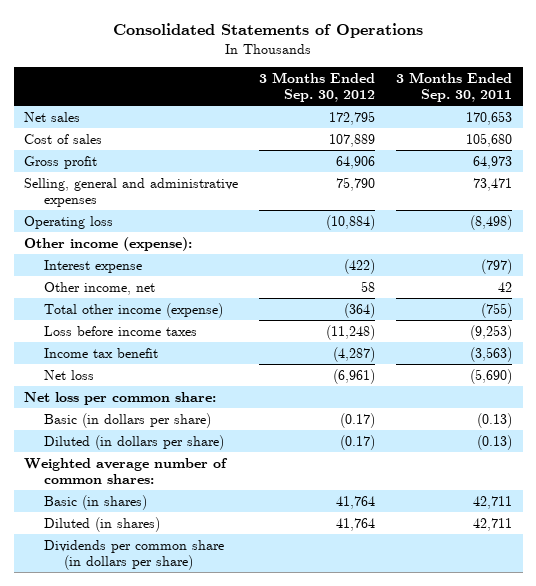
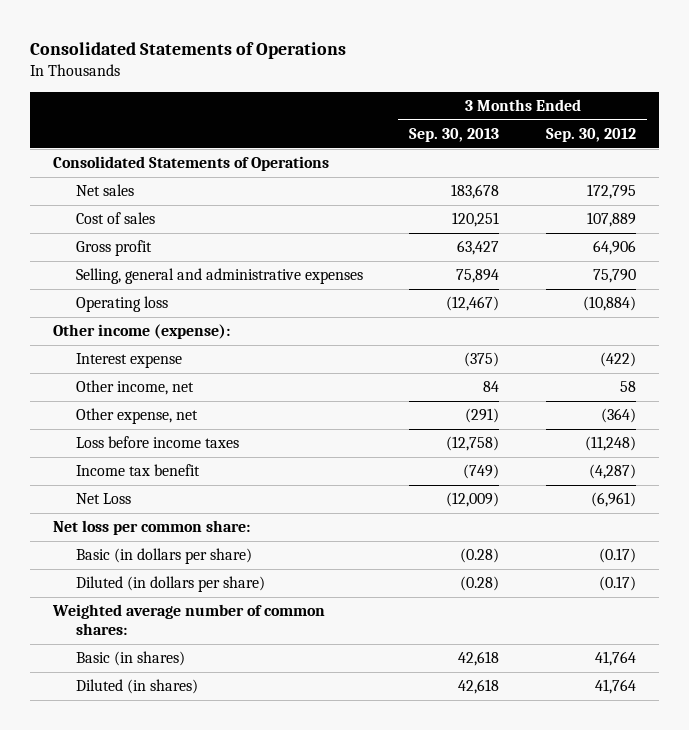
- | 3 Months Ended Sep. 30, 2012 | 3 Months Ended Sep. 30, 2011
+ | 3 Months Ended Sep. 30, 2013 | 3 Months Ended Sep. 30, 2012
+ Consolidated Statements of Operations
- Total other income (expense) | (364) | (755)
+ Other expense, net | (291) | (364)
- Net loss | (6,961) | (5,690)
+ Net Loss | (12,009) | (6,961)
- Dividends per common share (in dollars per share)

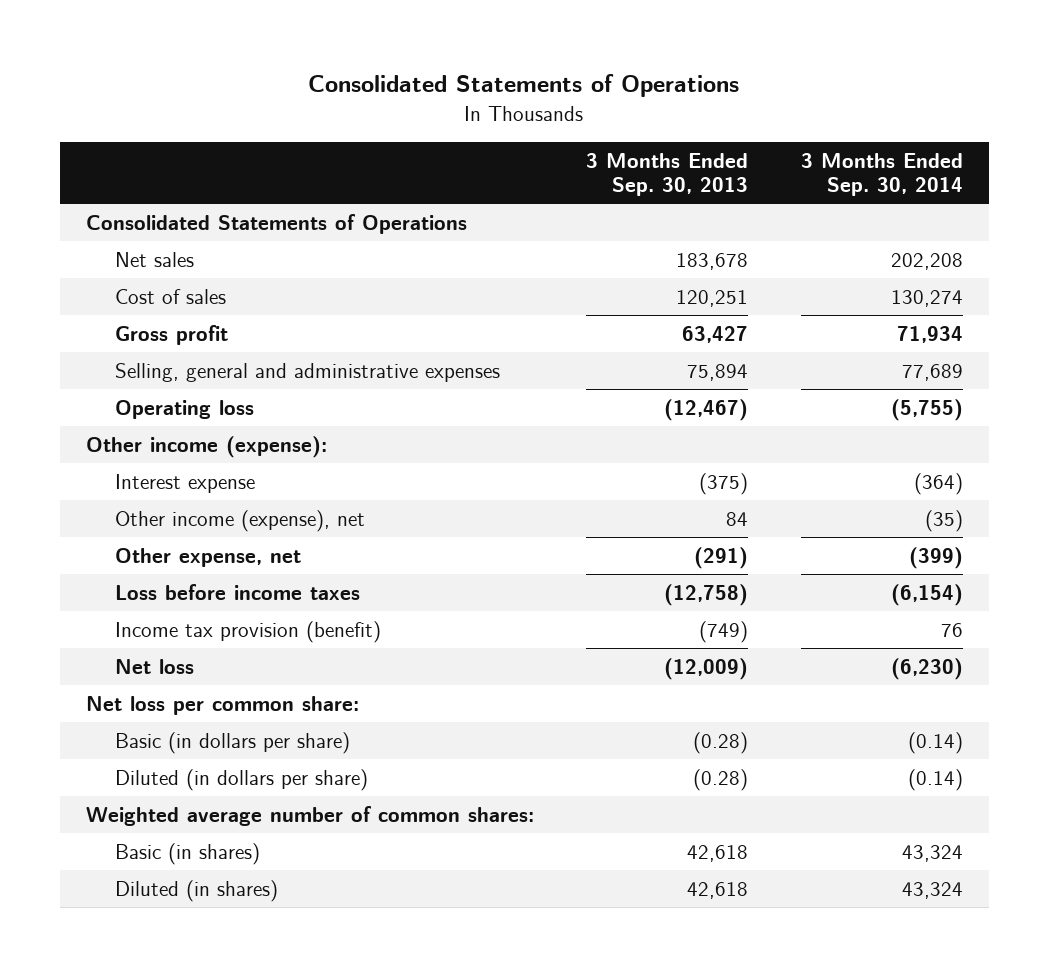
- | 3 Months Ended Sep. 30, 2013 | 3 Months Ended Sep. 30, 2012
+ | 3 Months Ended Sep. 30, 2013 | 3 Months Ended Sep. 30, 2014
- Other income, net | 84 | 58
+ Other income (expense), net | 84 | (35)
- Income tax benefit | (749) | (4,287)
- Net Loss | (12,009) | (6,961)
+ Income tax provision (benefit) | (749) | 76
+ Net loss | (12,009) | (6,230)

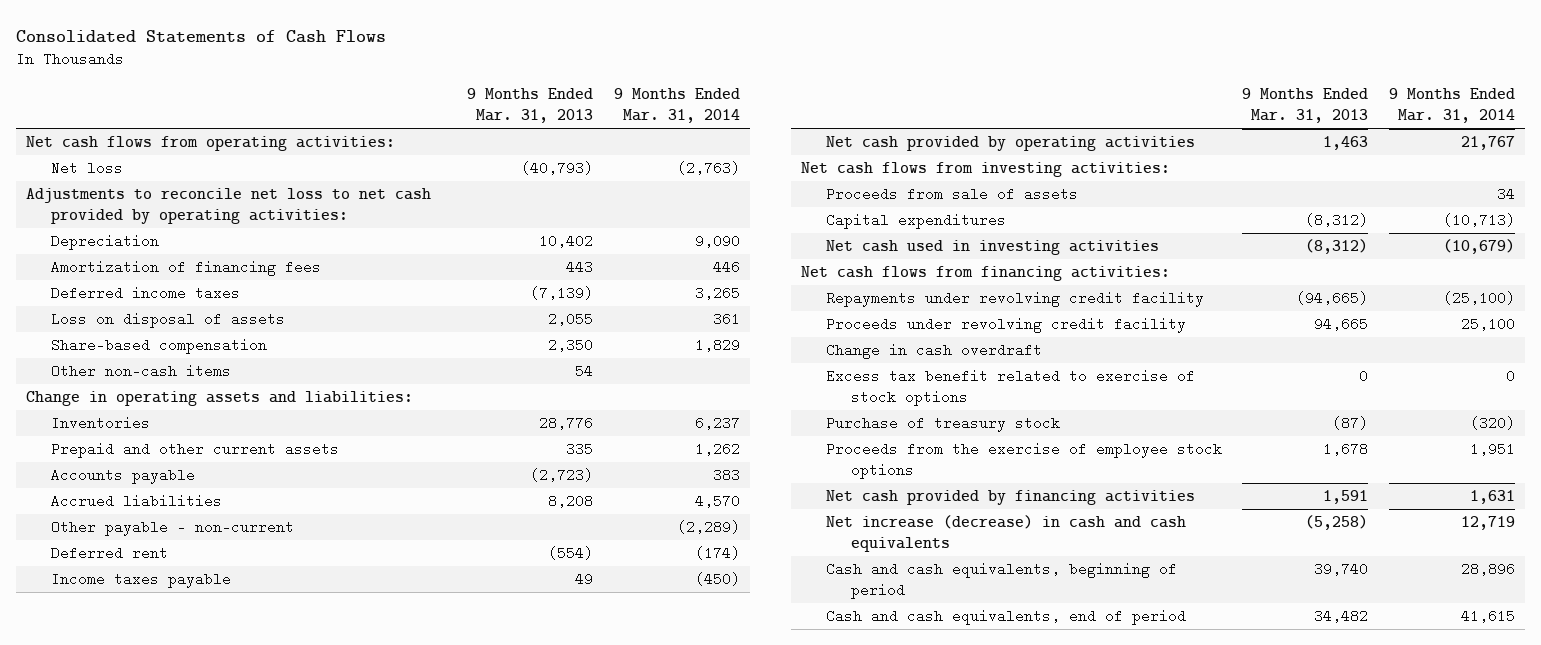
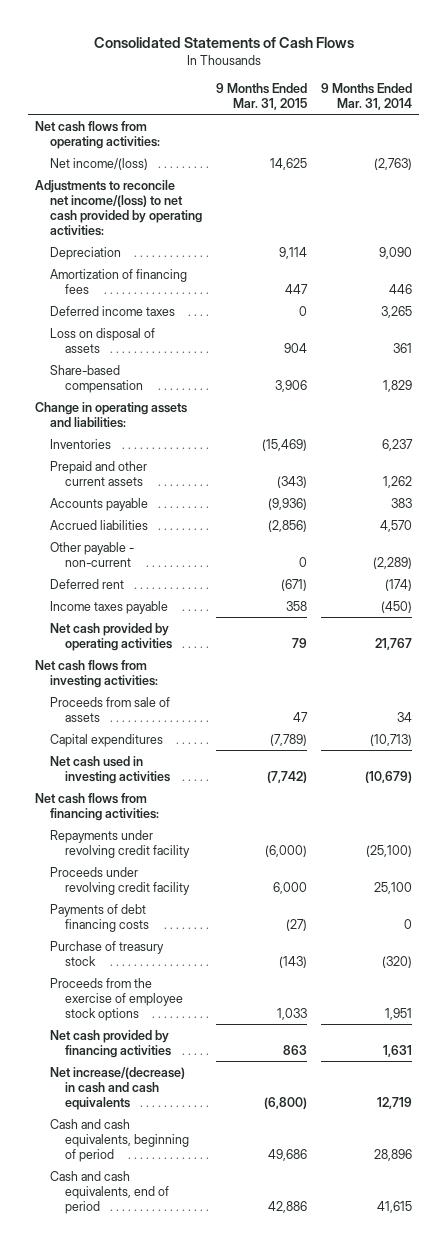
- | 9 Months Ended Mar. 31, 2013 | 9 Months Ended Mar. 31, 2014
+ | 9 Months Ended Mar. 31, 2015 | 9 Months Ended Mar. 31, 2014
- Net loss | (40,793) | (2,763)
- Adjustments to reconcile net loss to net cash provided by operating activities:
+ Net income/(loss) | 14,625 | (2,763)
+ Adjustments to reconcile net income/(loss) to net cash provided by operating activities:
- Other non-cash items | 54 |
- Change in cash overdraft
- Excess tax benefit related to exercise of stock options | 0 | 0
+ Payments of debt financing costs | (27) | 0
- Net increase (decrease) in cash and cash equivalents | (5,258) | 12,719
+ Net increase/(decrease) in cash and cash equivalents | (6,800) | 12,719

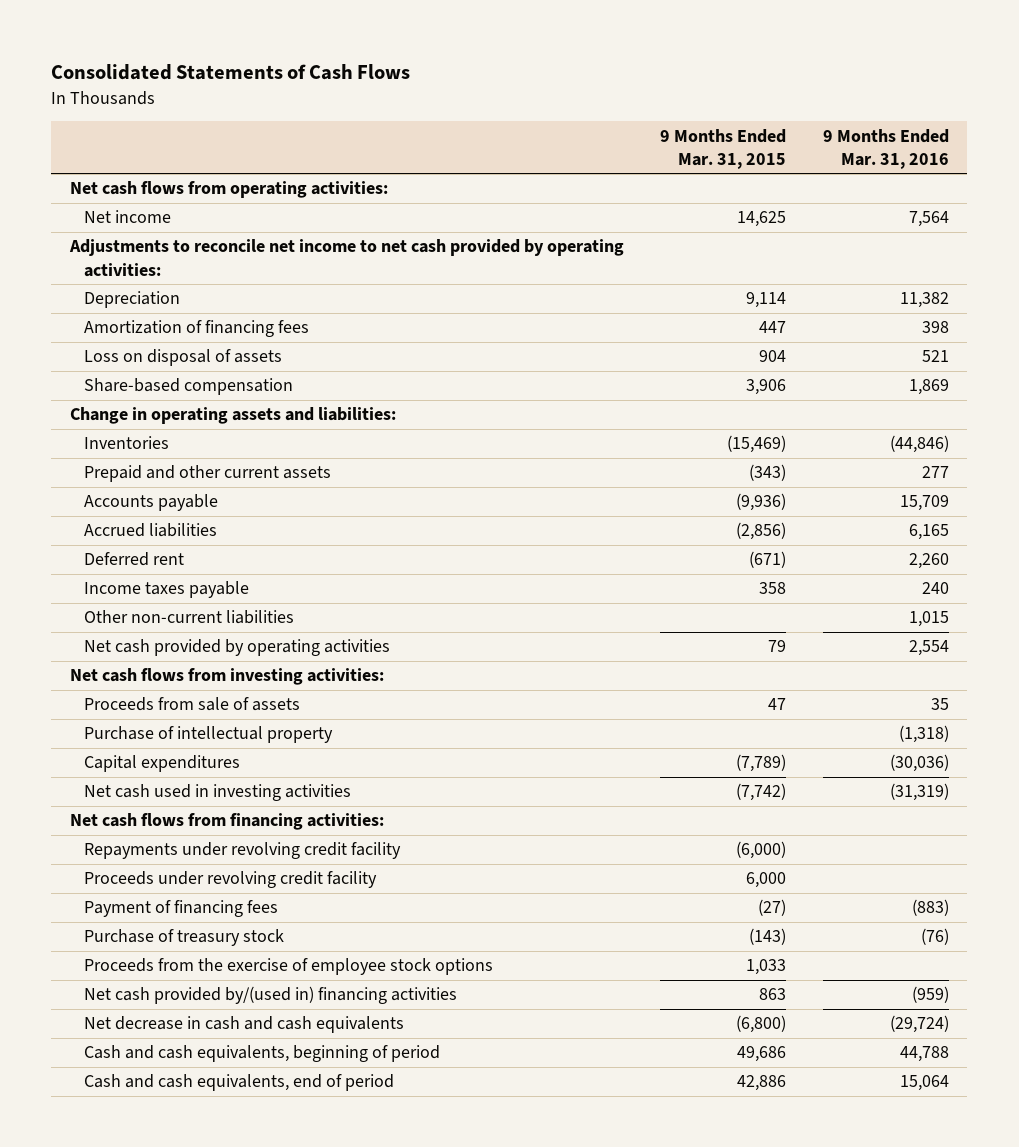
- | 9 Months Ended Mar. 31, 2015 | 9 Months Ended Mar. 31, 2014
+ | 9 Months Ended Mar. 31, 2015 | 9 Months Ended Mar. 31, 2016
- Net income/(loss) | 14,625 | (2,763)
- Adjustments to reconcile net income/(loss) to net cash provided by operating activities:
+ Net income | 14,625 | 7,564
+ Adjustments to reconcile net income to net cash provided by operating activities:
- Deferred income taxes | 0 | 3,265
- Other payable - non-current | 0 | (2,289)
+ Other non-current liabilities | | 1,015
+ Purchase of intellectual property | | (1,318)
- Payments of debt financing costs | (27) | 0
+ Payment of financing fees | (27) | (883)
- Net cash provided by financing activities | 863 | 1,631
- Net increase/(decrease) in cash and cash equivalents | (6,800) | 12,719
+ Net cash provided by/(used in) financing activities | 863 | (959)
+ Net decrease in cash and cash equivalents | (6,800) | (29,724)

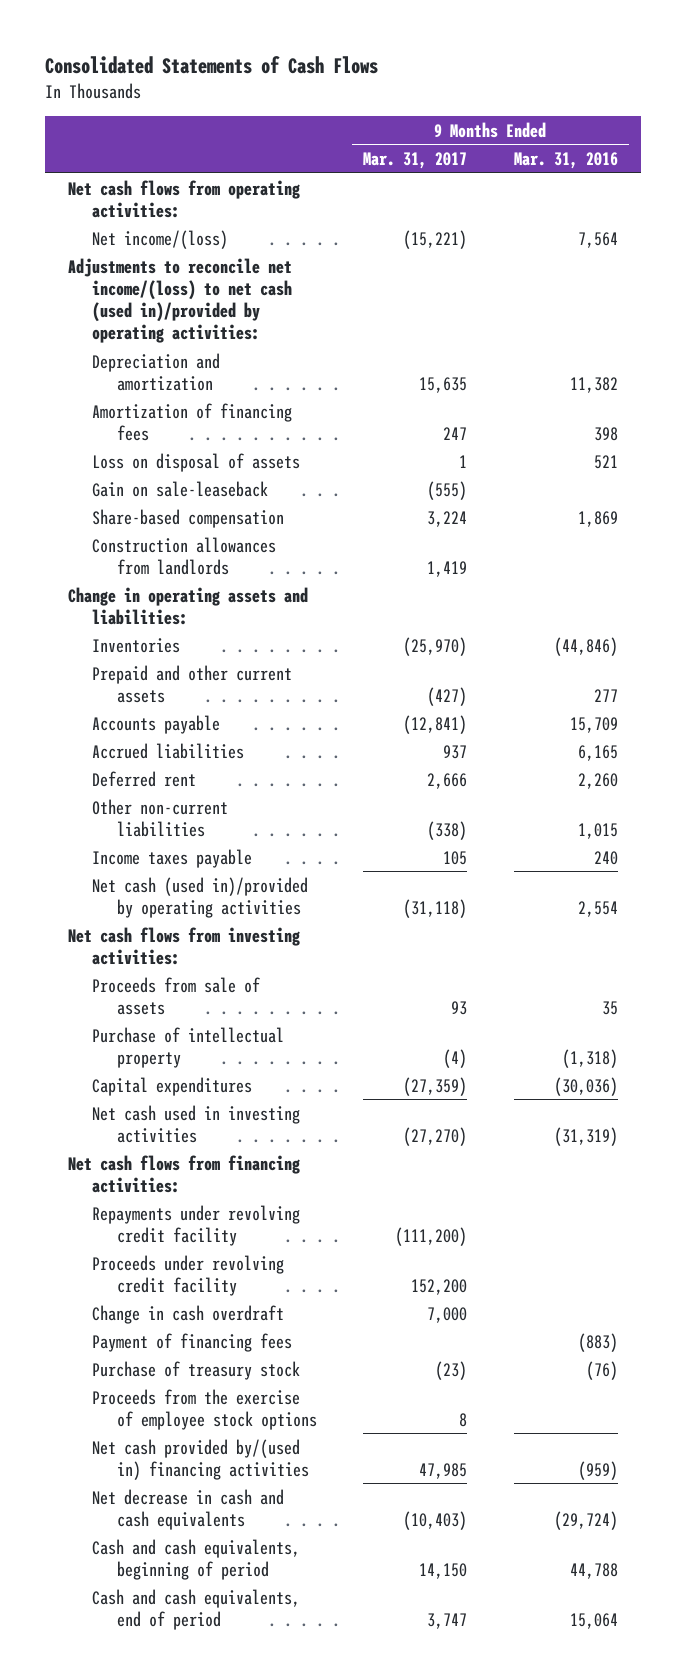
- | 9 Months Ended Mar. 31, 2015 | 9 Months Ended Mar. 31, 2016
+ | 9 Months Ended Mar. 31, 2017 | 9 Months Ended Mar. 31, 2016
- Net income | 14,625 | 7,564
- Adjustments to reconcile net income to net cash provided by operating activities:
- Depreciation | 9,114 | 11,382
+ Net income/(loss) | (15,221) | 7,564
+ Adjustments to reconcile net income/(loss) to net cash (used in)/provided by operating activities:
+ Depreciation and amortization | 15,635 | 11,382
+ Gain on sale-leaseback | (555) |
+ Construction allowances from landlords | 1,419 |
- Net cash provided by operating activities | 79 | 2,554
moved down: Income taxes payable | 105 | 240
+ Net cash (used in)/provided by operating activities | (31,118) | 2,554
+ Change in cash overdraft | 7,000 |

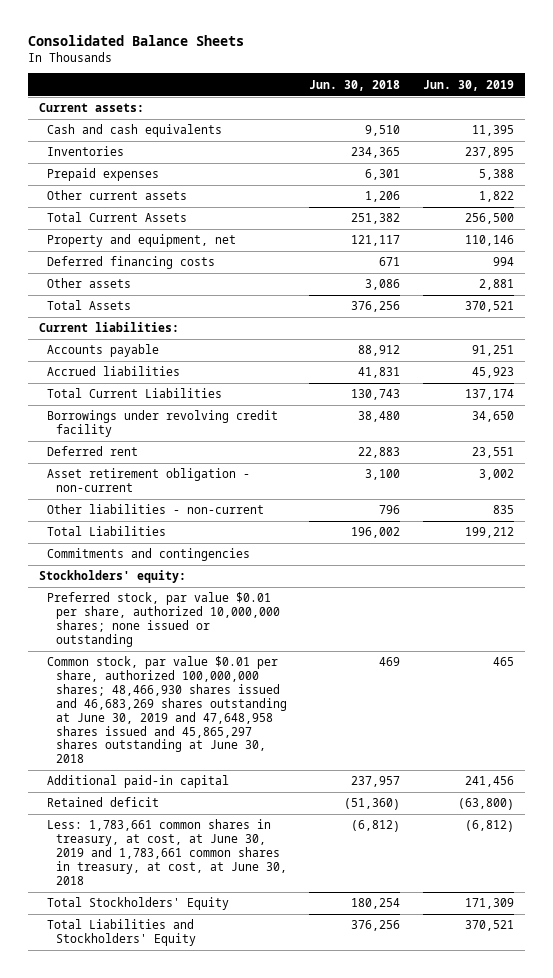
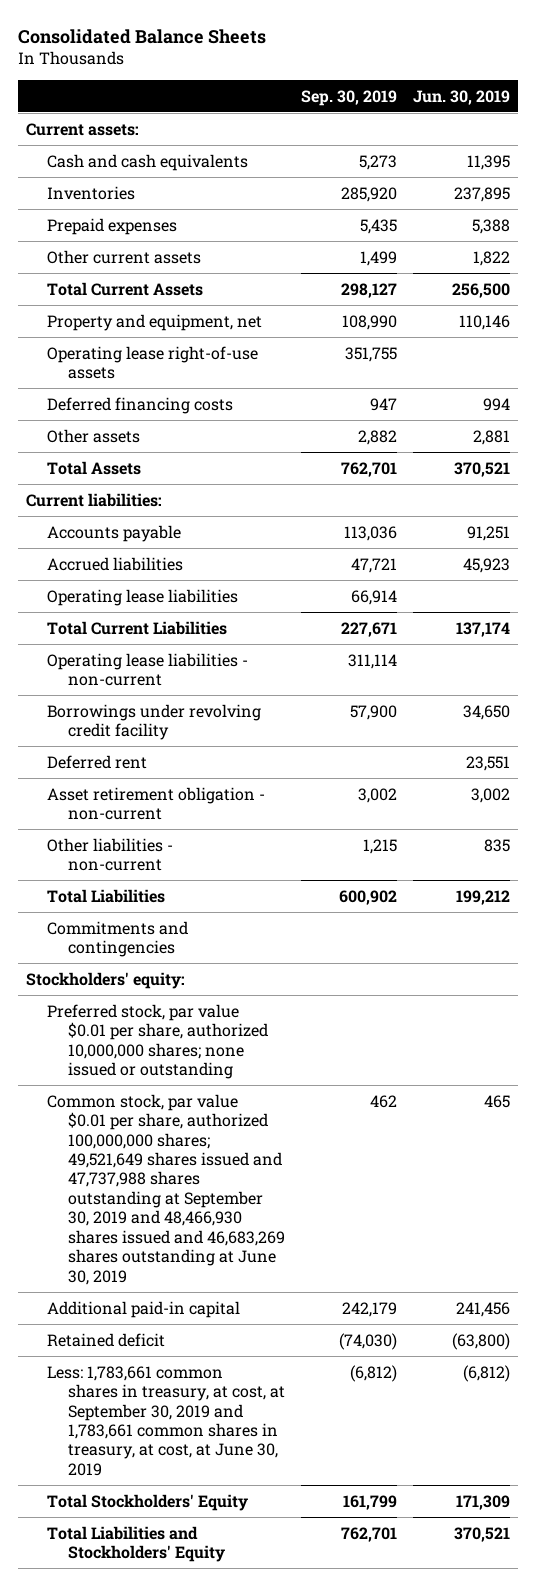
- | Jun. 30, 2018 | Jun. 30, 2019
+ | Sep. 30, 2019 | Jun. 30, 2019
+ Operating lease right-of-use assets | 351,755 |
+ Operating lease liabilities | 66,914 |
+ Operating lease liabilities - non-current | 311,114 |
- Common stock, par value $0.01 per share, authorized 100,000,000 shares; 48,466,930 shares issued and 46,683,269 shares outstanding at June 30, 2019 and 47,648,958 shares issued and 45,865,297 shares outstanding at June 30, 2018 | 469 | 465
+ Common stock, par value $0.01 per share, authorized 100,000,000 shares; 49,521,649 shares issued and 47,737,988 shares outstanding at September 30, 2019 and 48,466,930 shares issued and 46,683,269 shares outstanding at June 30, 2019 | 462 | 465
- Less: 1,783,661 common shares in treasury, at cost, at June 30, 2019 and 1,783,661 common shares in treasury, at cost, at June 30, 2018 | (6,812) | (6,812)
+ Less: 1,783,661 common shares in treasury, at cost, at September 30, 2019 and 1,783,661 common shares in treasury, at cost, at June 30, 2019 | (6,812) | (6,812)

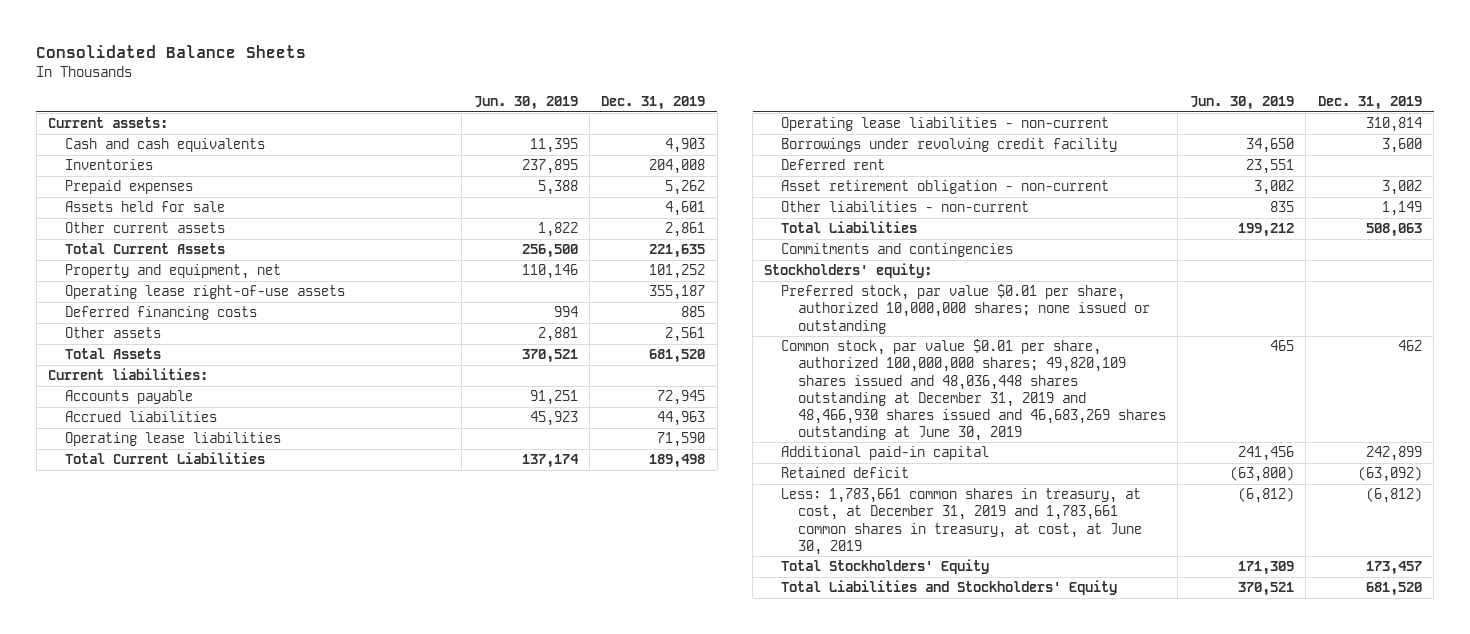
- | Sep. 30, 2019 | Jun. 30, 2019
+ | Jun. 30, 2019 | Dec. 31, 2019
+ Assets held for sale | | 4,601
- Common stock, par value $0.01 per share, authorized 100,000,000 shares; 49,521,649 shares issued and 47,737,988 shares outstanding at September 30, 2019 and 48,466,930 shares issued and 46,683,269 shares outstanding at June 30, 2019 | 462 | 465
+ Common stock, par value $0.01 per share, authorized 100,000,000 shares; 49,820,109 shares issued and 48,036,448 shares outstanding at December 31, 2019 and 48,466,930 shares issued and 46,683,269 shares outstanding at June 30, 2019 | 465 | 462
- Less: 1,783,661 common shares in treasury, at cost, at September 30, 2019 and 1,783,661 common shares in treasury, at cost, at June 30, 2019 | (6,812) | (6,812)
+ Less: 1,783,661 common shares in treasury, at cost, at December 31, 2019 and 1,783,661 common shares in treasury, at cost, at June 30, 2019 | (6,812) | (6,812)

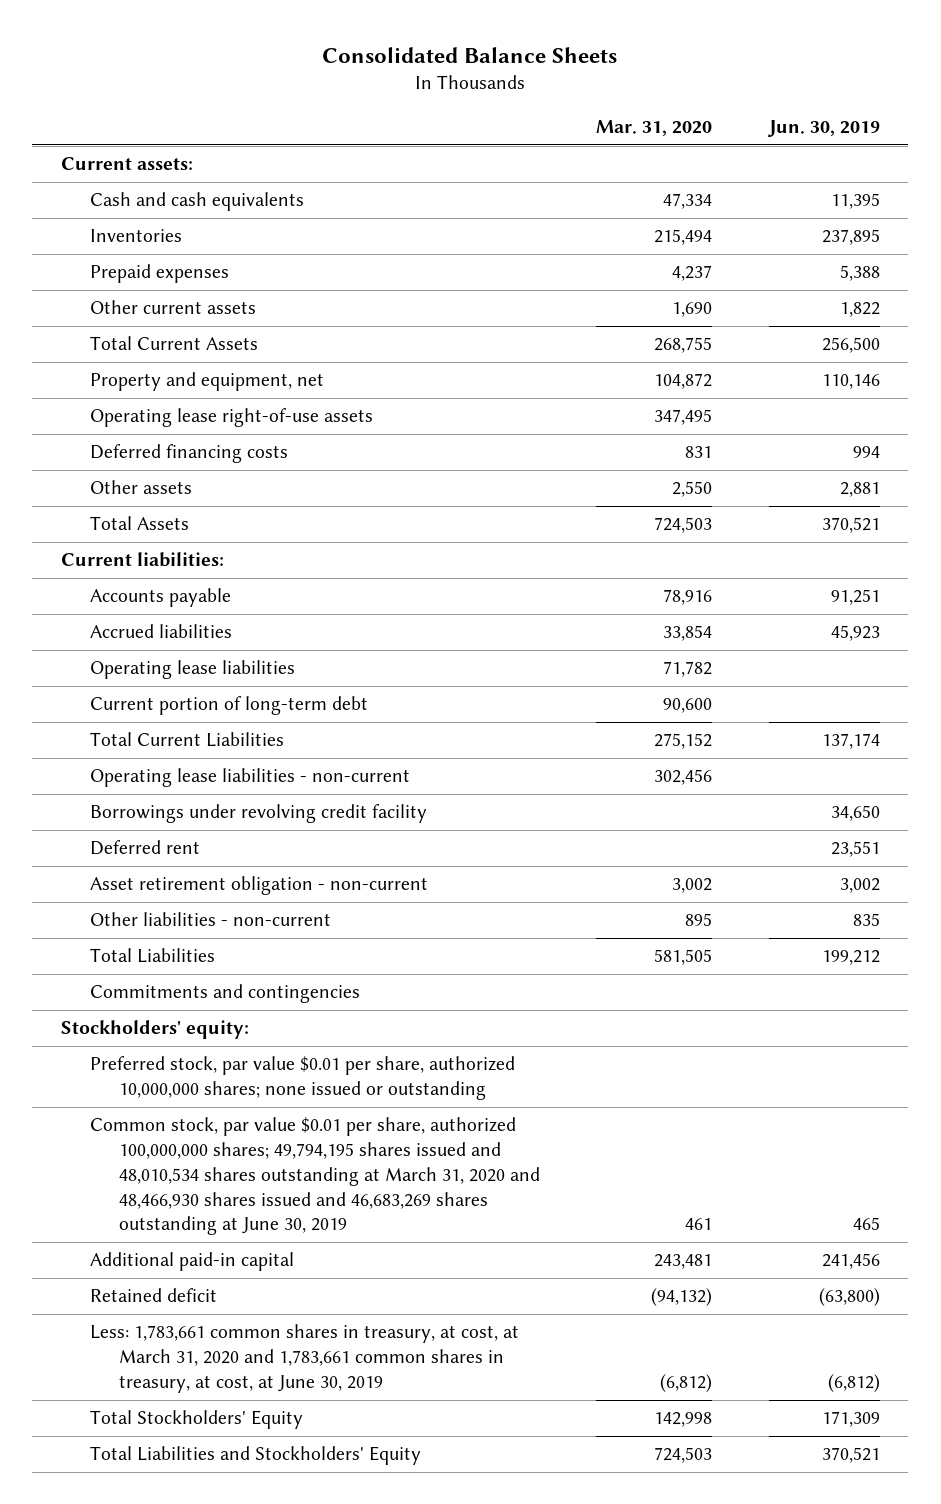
- | Jun. 30, 2019 | Dec. 31, 2019
+ | Mar. 31, 2020 | Jun. 30, 2019
- Assets held for sale | | 4,601
+ Current portion of long-term debt | 90,600 |
- Common stock, par value $0.01 per share, authorized 100,000,000 shares; 49,820,109 shares issued and 48,036,448 shares outstanding at December 31, 2019 and 48,466,930 shares issued and 46,683,269 shares outstanding at June 30, 2019 | 465 | 462
+ Common stock, par value $0.01 per share, authorized 100,000,000 shares; 49,794,195 shares issued and 48,010,534 shares outstanding at March 31, 2020 and 48,466,930 shares issued and 46,683,269 shares outstanding at June 30, 2019 | 461 | 465
- Less: 1,783,661 common shares in treasury, at cost, at December 31, 2019 and 1,783,661 common shares in treasury, at cost, at June 30, 2019 | (6,812) | (6,812)
+ Less: 1,783,661 common shares in treasury, at cost, at March 31, 2020 and 1,783,661 common shares in treasury, at cost, at June 30, 2019 | (6,812) | (6,812)

